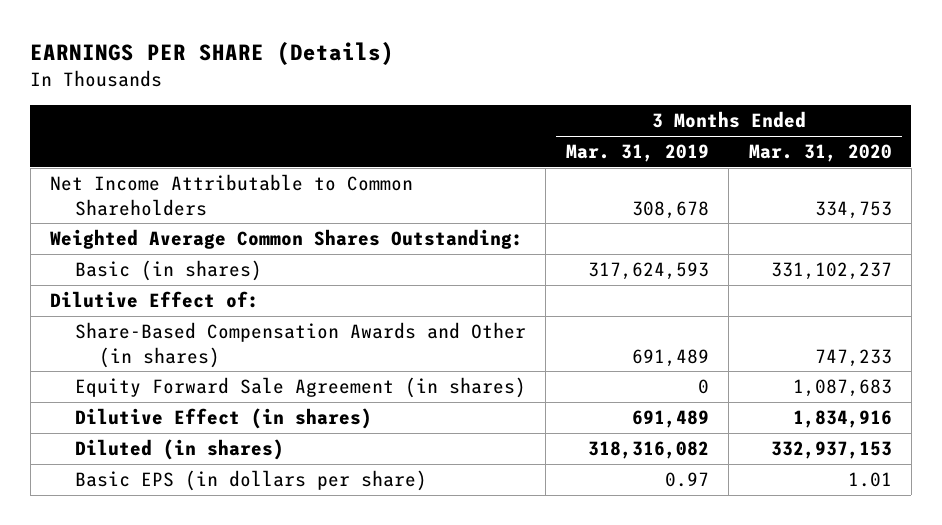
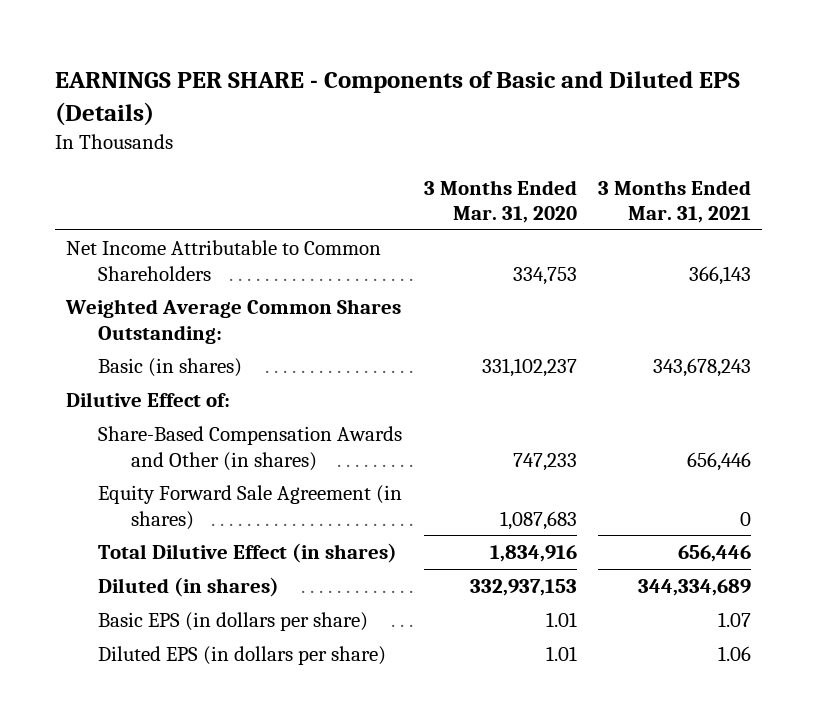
- EARNINGS PER SHARE (Details)
+ EARNINGS PER SHARE - Components of Basic and Diluted EPS (Details)
- | 3 Months Ended Mar. 31, 2019 | 3 Months Ended Mar. 31, 2020
+ | 3 Months Ended Mar. 31, 2020 | 3 Months Ended Mar. 31, 2021
- Dilutive Effect (in shares) | 691,489 | 1,834,916
+ Total Dilutive Effect (in shares) | 1,834,916 | 656,446
+ Diluted EPS (in dollars per share) | 1.01 | 1.06

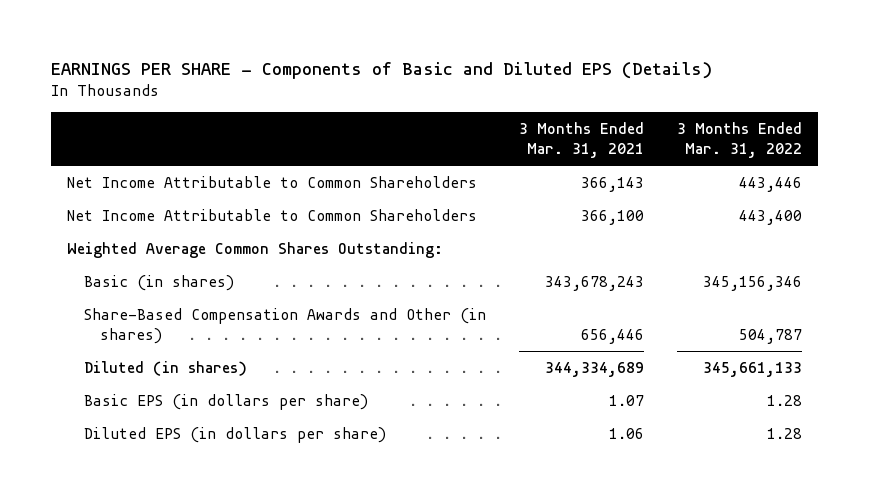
- | 3 Months Ended Mar. 31, 2020 | 3 Months Ended Mar. 31, 2021
+ | 3 Months Ended Mar. 31, 2021 | 3 Months Ended Mar. 31, 2022
+ Net Income Attributable to Common Shareholders | 366,100 | 443,400
- Dilutive Effect of:
- Equity Forward Sale Agreement (in shares) | 1,087,683 | 0
- Total Dilutive Effect (in shares) | 1,834,916 | 656,446

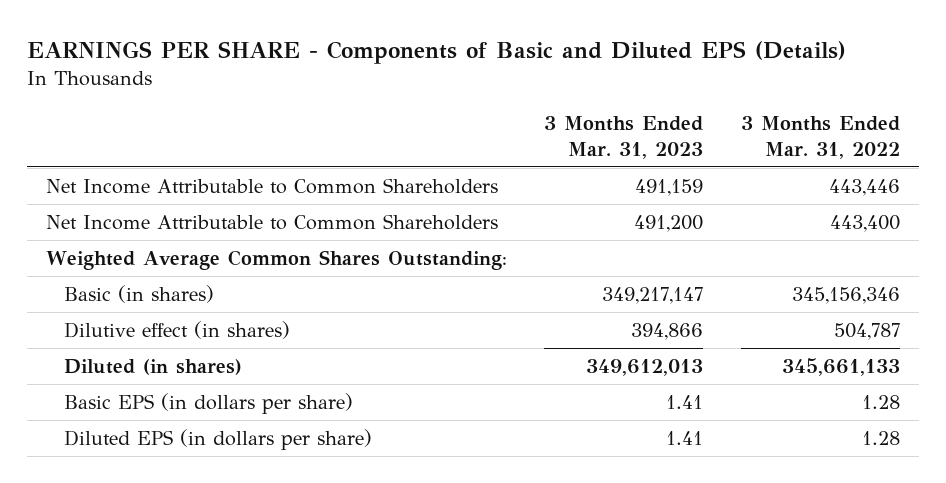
- | 3 Months Ended Mar. 31, 2021 | 3 Months Ended Mar. 31, 2022
+ | 3 Months Ended Mar. 31, 2023 | 3 Months Ended Mar. 31, 2022
- Share-Based Compensation Awards and Other (in shares) | 656,446 | 504,787
+ Dilutive effect (in shares) | 394,866 | 504,787

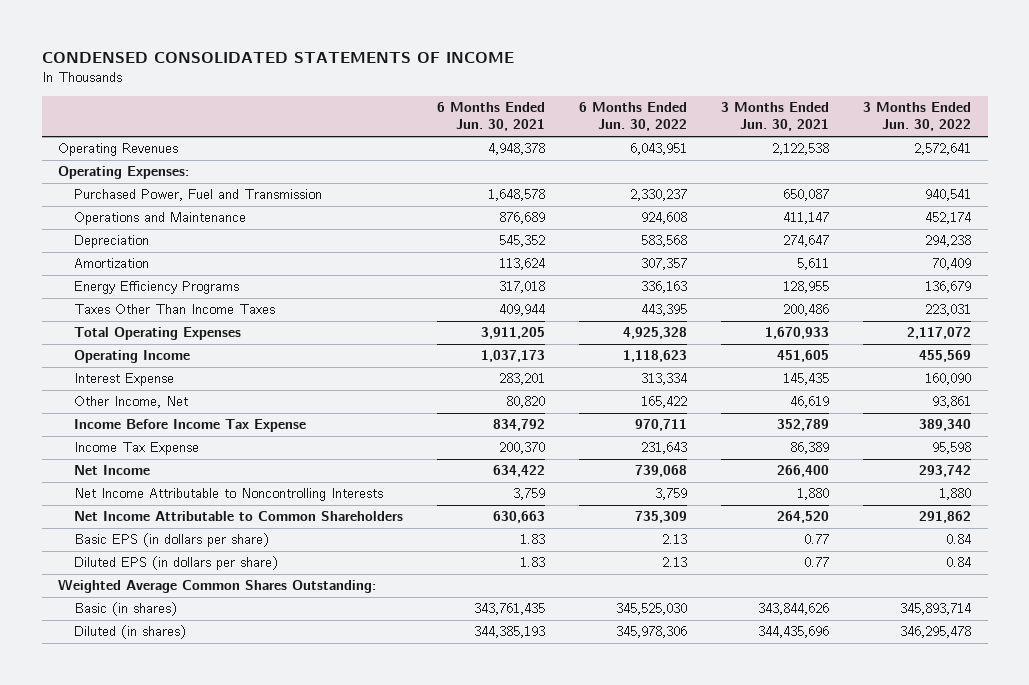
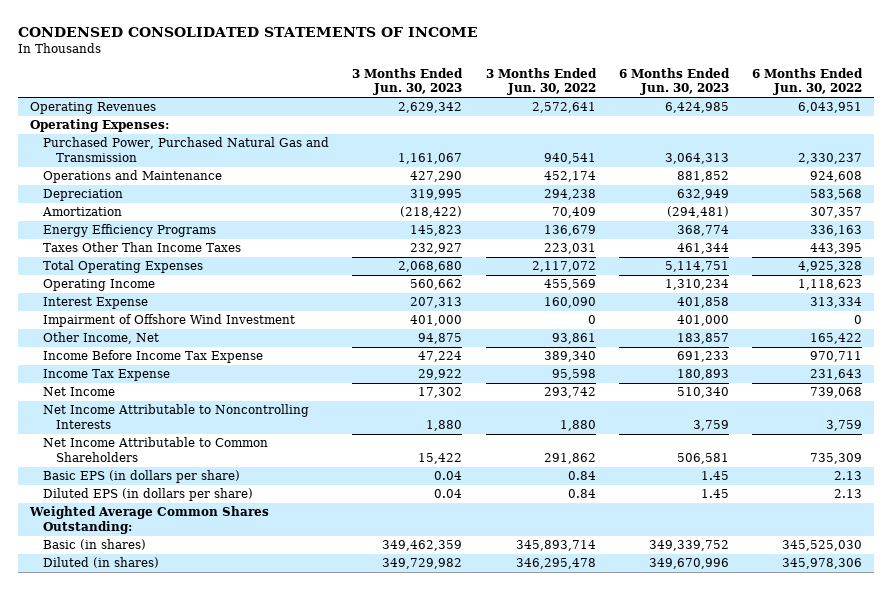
- | 6 Months Ended Jun. 30, 2021 | 6 Months Ended Jun. 30, 2022 | 3 Months Ended Jun. 30, 2021 | 3 Months Ended Jun. 30, 2022
+ | 3 Months Ended Jun. 30, 2023 | 3 Months Ended Jun. 30, 2022 | 6 Months Ended Jun. 30, 2023 | 6 Months Ended Jun. 30, 2022
- Purchased Power, Fuel and Transmission | 1,648,578 | 2,330,237 | 650,087 | 940,541
+ Purchased Power, Purchased Natural Gas and Transmission | 1,161,067 | 940,541 | 3,064,313 | 2,330,237
+ Impairment of Offshore Wind Investment | 401,000 | 0 | 401,000 | 0

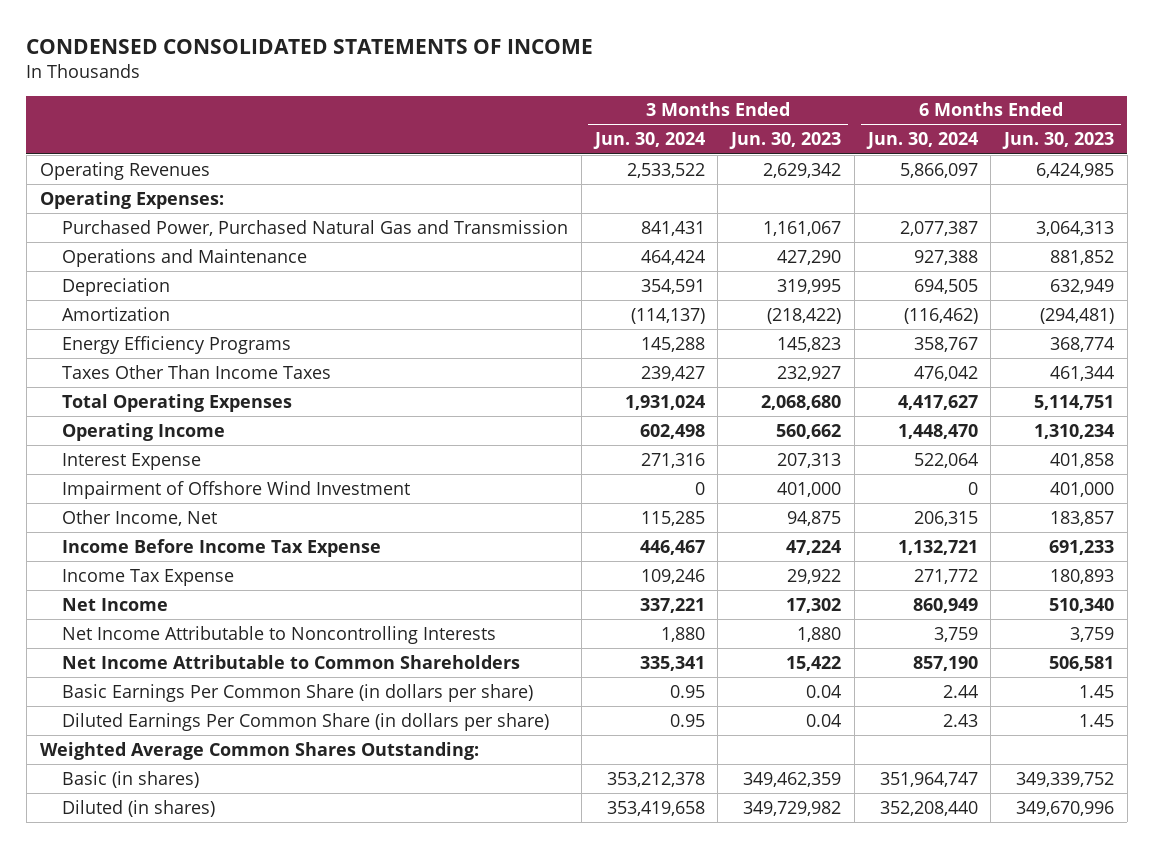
- | 3 Months Ended Jun. 30, 2023 | 3 Months Ended Jun. 30, 2022 | 6 Months Ended Jun. 30, 2023 | 6 Months Ended Jun. 30, 2022
+ | 3 Months Ended Jun. 30, 2024 | 3 Months Ended Jun. 30, 2023 | 6 Months Ended Jun. 30, 2024 | 6 Months Ended Jun. 30, 2023
- Basic EPS (in dollars per share) | 0.04 | 0.84 | 1.45 | 2.13
- Diluted EPS (in dollars per share) | 0.04 | 0.84 | 1.45 | 2.13
+ Basic Earnings Per Common Share (in dollars per share) | 0.95 | 0.04 | 2.44 | 1.45
+ Diluted Earnings Per Common Share (in dollars per share) | 0.95 | 0.04 | 2.43 | 1.45

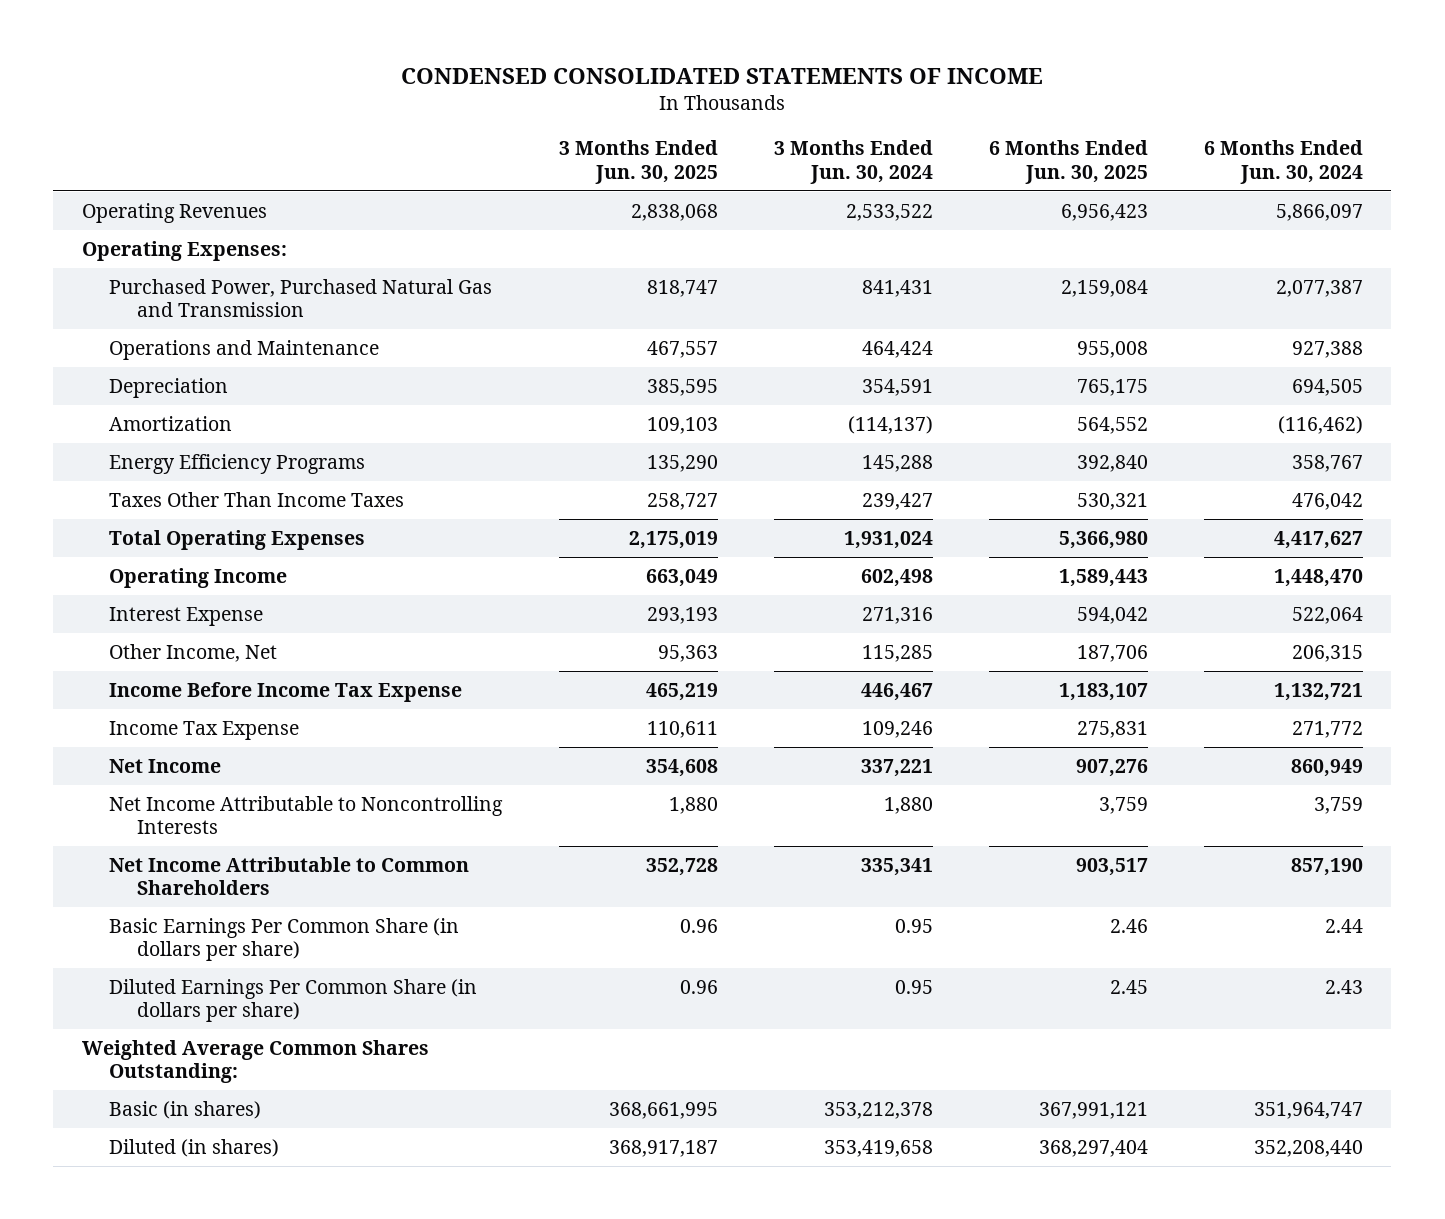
- | 3 Months Ended Jun. 30, 2024 | 3 Months Ended Jun. 30, 2023 | 6 Months Ended Jun. 30, 2024 | 6 Months Ended Jun. 30, 2023
+ | 3 Months Ended Jun. 30, 2025 | 3 Months Ended Jun. 30, 2024 | 6 Months Ended Jun. 30, 2025 | 6 Months Ended Jun. 30, 2024
- Impairment of Offshore Wind Investment | 0 | 401,000 | 0 | 401,000

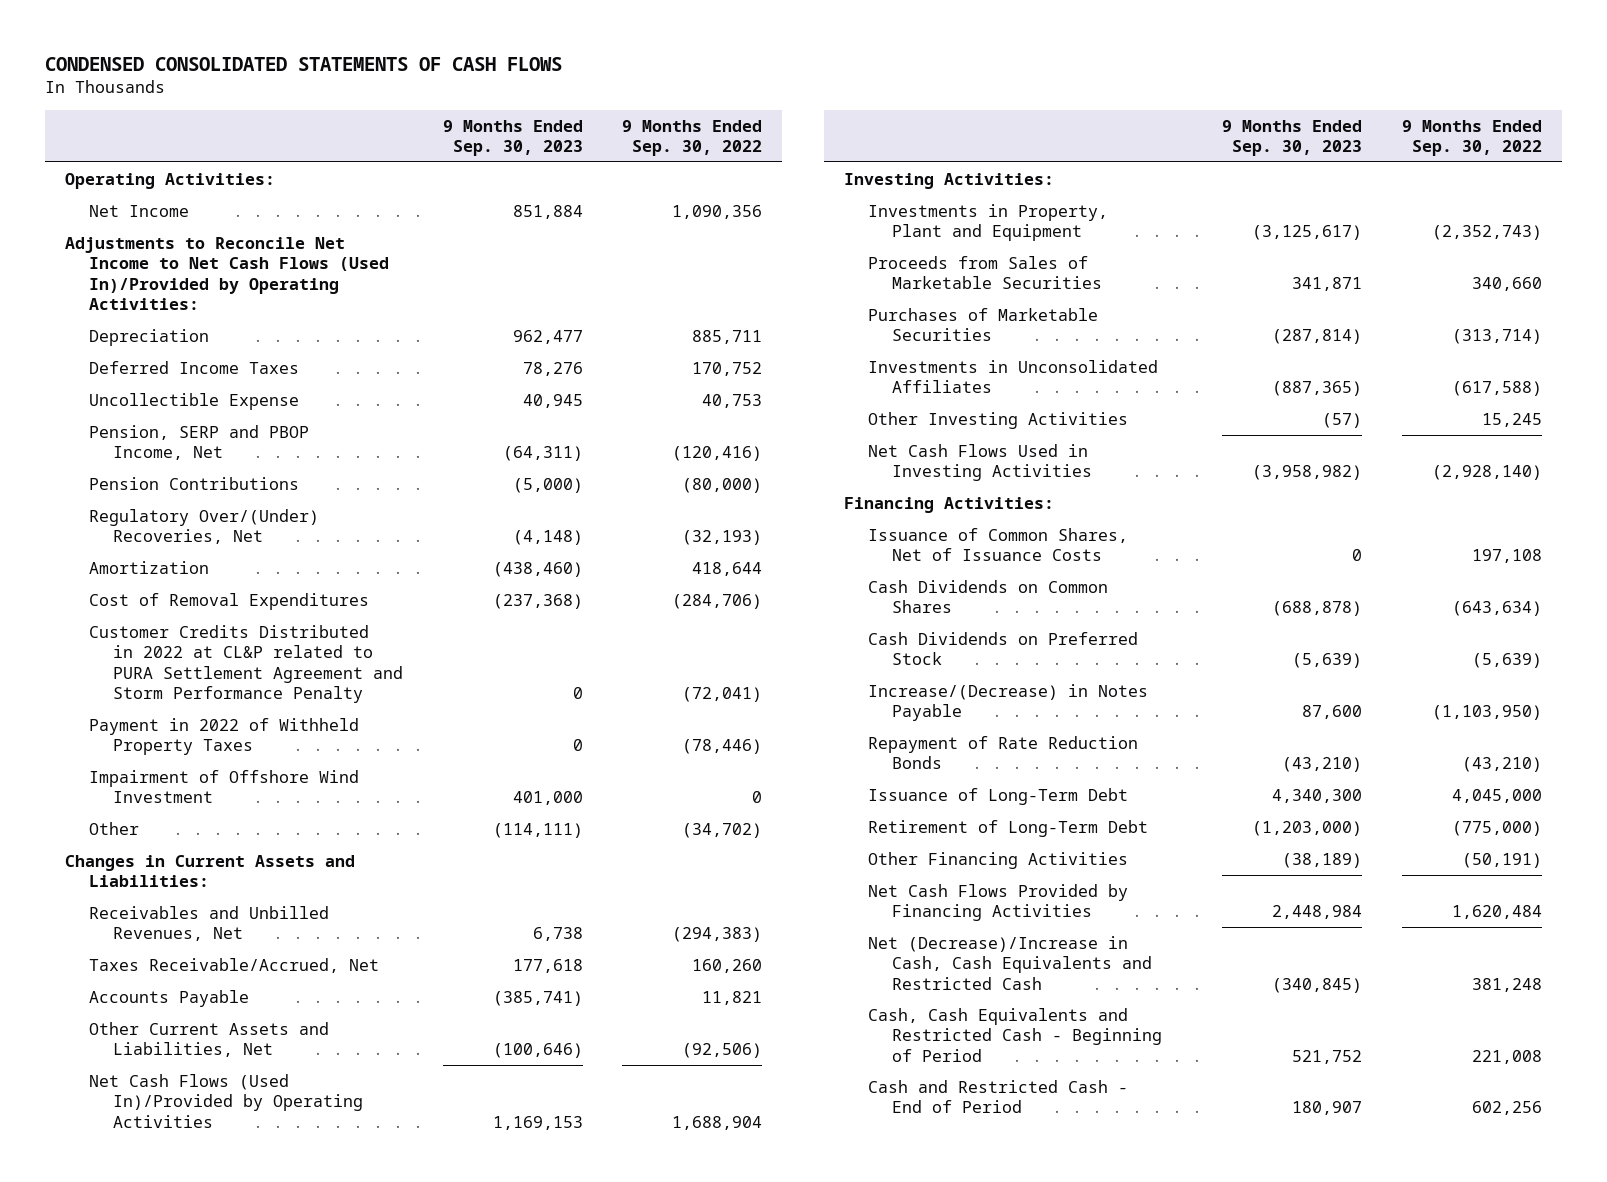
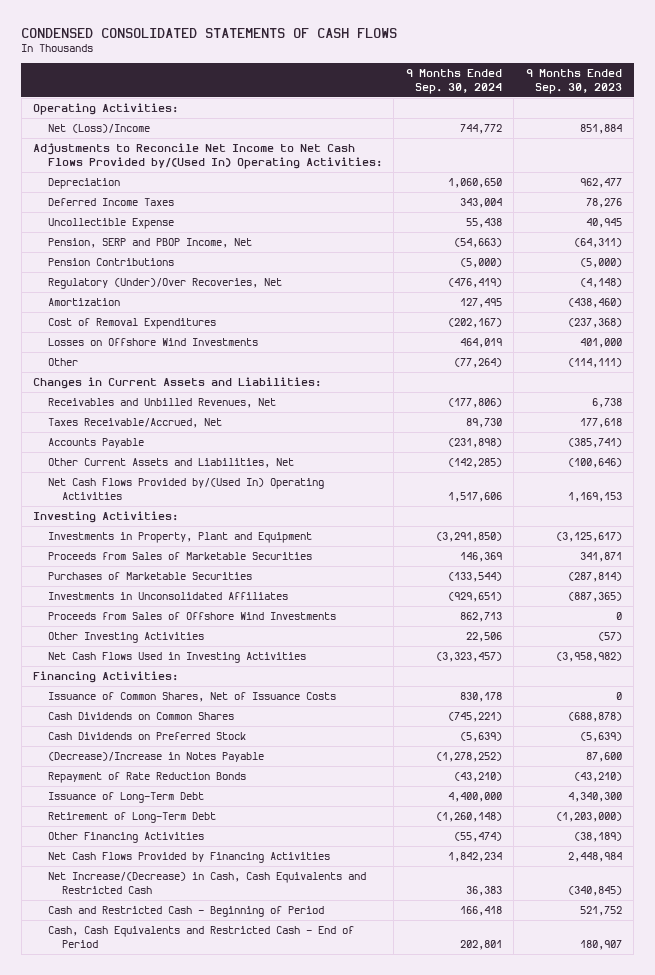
- | 9 Months Ended Sep. 30, 2023 | 9 Months Ended Sep. 30, 2022
+ | 9 Months Ended Sep. 30, 2024 | 9 Months Ended Sep. 30, 2023
- Net Income | 851,884 | 1,090,356
- Adjustments to Reconcile Net Income to Net Cash Flows (Used In)/Provided by Operating Activities:
+ Net (Loss)/Income | 744,772 | 851,884
+ Adjustments to Reconcile Net Income to Net Cash Flows Provided by/(Used In) Operating Activities:
- Regulatory Over/(Under) Recoveries, Net | (4,148) | (32,193)
+ Regulatory (Under)/Over Recoveries, Net | (476,419) | (4,148)
- Customer Credits Distributed in 2022 at CL&P related to PURA Settlement Agreement and Storm Performance Penalty | 0 | (72,041)
- Payment in 2022 of Withheld Property Taxes | 0 | (78,446)
- Impairment of Offshore Wind Investment | 401,000 | 0
+ Losses on Offshore Wind Investments | 464,019 | 401,000
- Net Cash Flows (Used In)/Provided by Operating Activities | 1,169,153 | 1,688,904
+ Net Cash Flows Provided by/(Used In) Operating Activities | 1,517,606 | 1,169,153
+ Proceeds from Sales of Offshore Wind Investments | 862,713 | 0
- Increase/(Decrease) in Notes Payable | 87,600 | (1,103,950)
+ (Decrease)/Increase in Notes Payable | (1,278,252) | 87,600
- Net (Decrease)/Increase in Cash, Cash Equivalents and Restricted Cash | (340,845) | 381,248
- Cash, Cash Equivalents and Restricted Cash - Beginning of Period | 521,752 | 221,008
- Cash and Restricted Cash - End of Period | 180,907 | 602,256
+ Net Increase/(Decrease) in Cash, Cash Equivalents and Restricted Cash | 36,383 | (340,845)
+ Cash and Restricted Cash - Beginning of Period | 166,418 | 521,752
+ Cash, Cash Equivalents and Restricted Cash - End of Period | 202,801 | 180,907

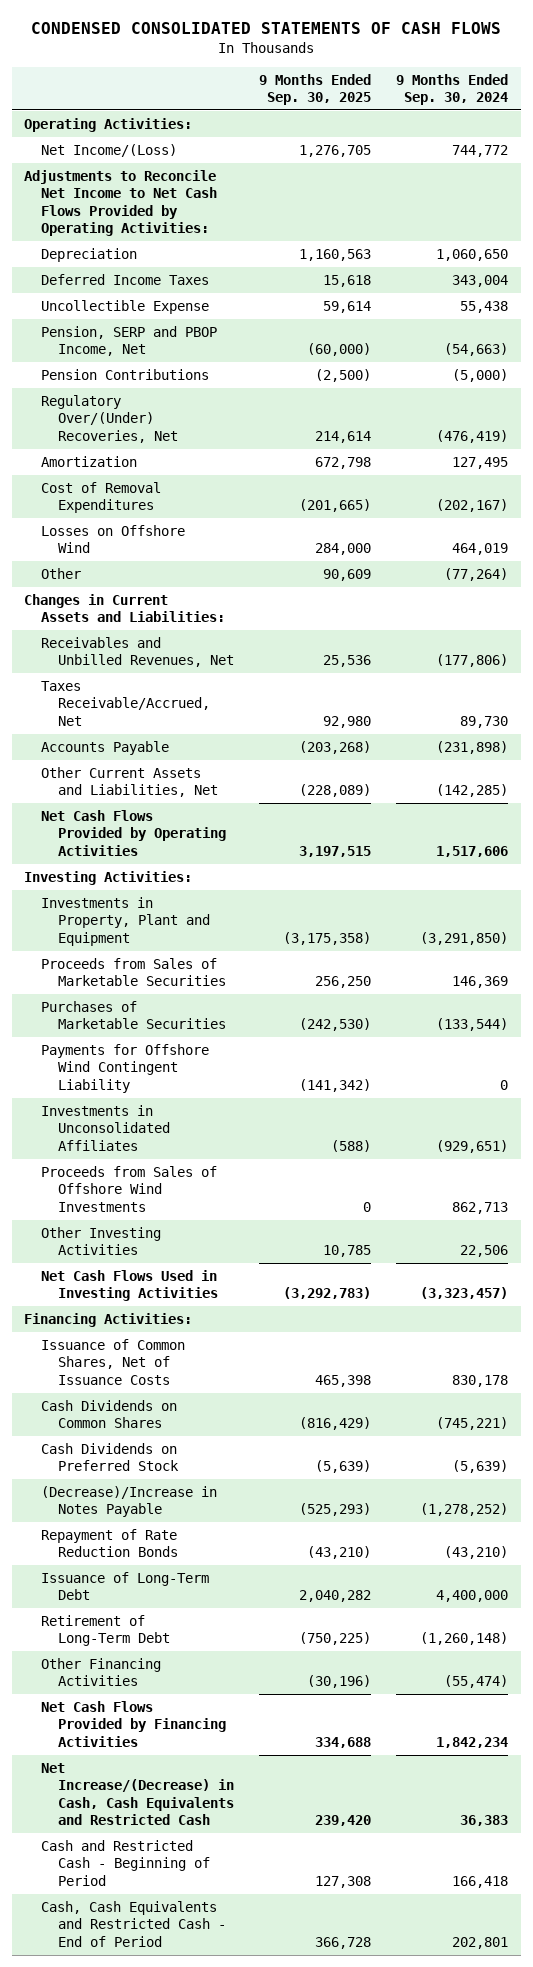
- | 9 Months Ended Sep. 30, 2024 | 9 Months Ended Sep. 30, 2023
+ | 9 Months Ended Sep. 30, 2025 | 9 Months Ended Sep. 30, 2024
- Net (Loss)/Income | 744,772 | 851,884
- Adjustments to Reconcile Net Income to Net Cash Flows Provided by/(Used In) Operating Activities:
+ Net Income/(Loss) | 1,276,705 | 744,772
+ Adjustments to Reconcile Net Income to Net Cash Flows Provided by Operating Activities:
- Regulatory (Under)/Over Recoveries, Net | (476,419) | (4,148)
+ Regulatory Over/(Under) Recoveries, Net | 214,614 | (476,419)
- Losses on Offshore Wind Investments | 464,019 | 401,000
+ Losses on Offshore Wind | 284,000 | 464,019
- Net Cash Flows Provided by/(Used In) Operating Activities | 1,517,606 | 1,169,153
+ Net Cash Flows Provided by Operating Activities | 3,197,515 | 1,517,606
+ Payments for Offshore Wind Contingent Liability | (141,342) | 0

